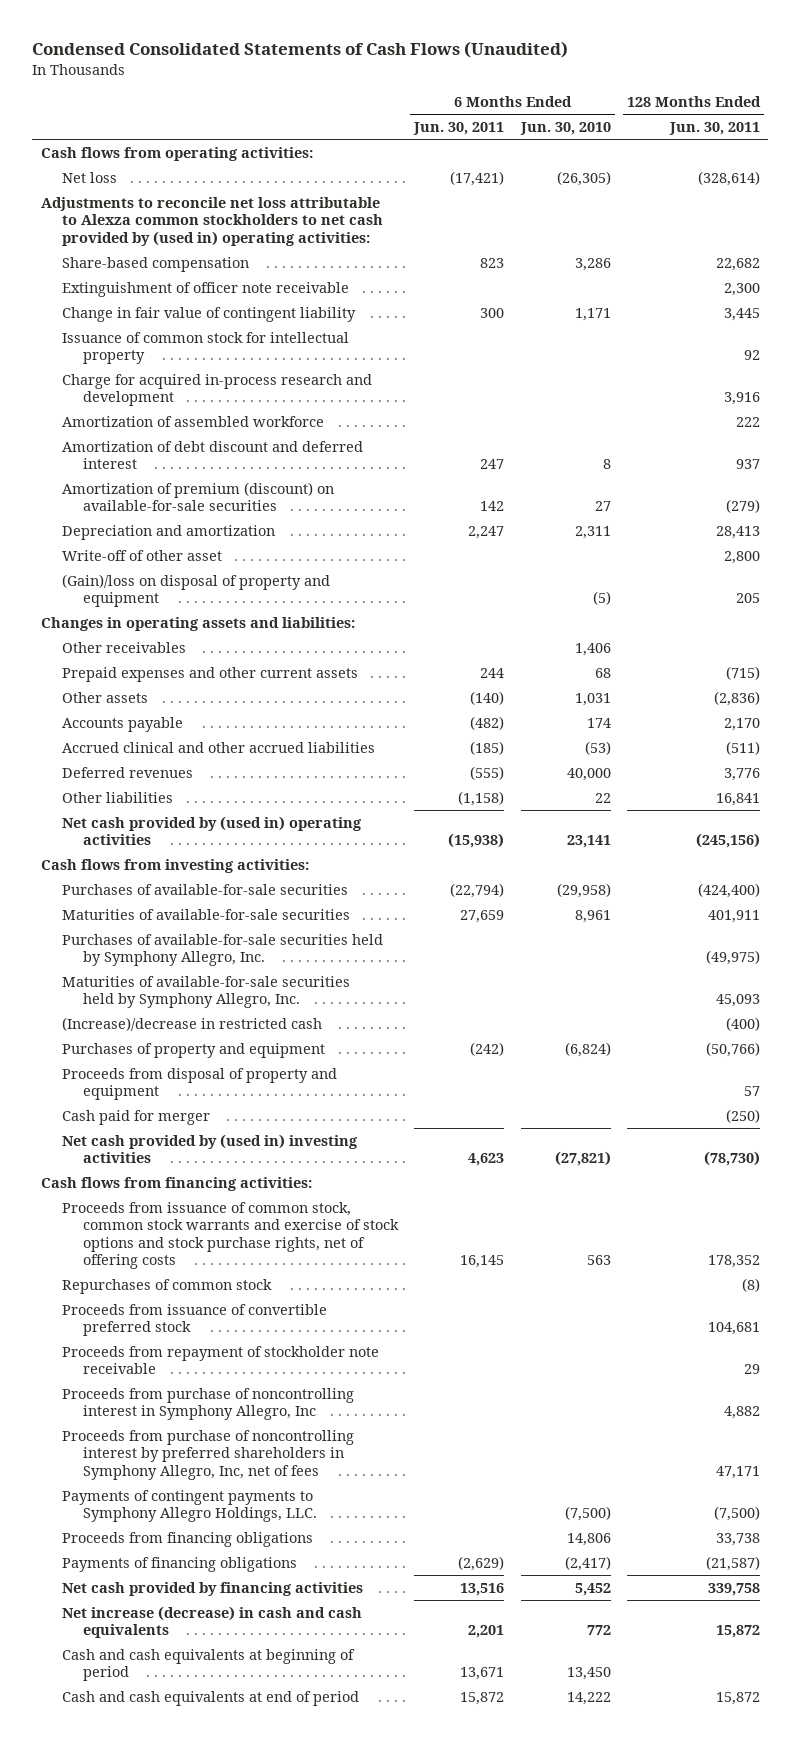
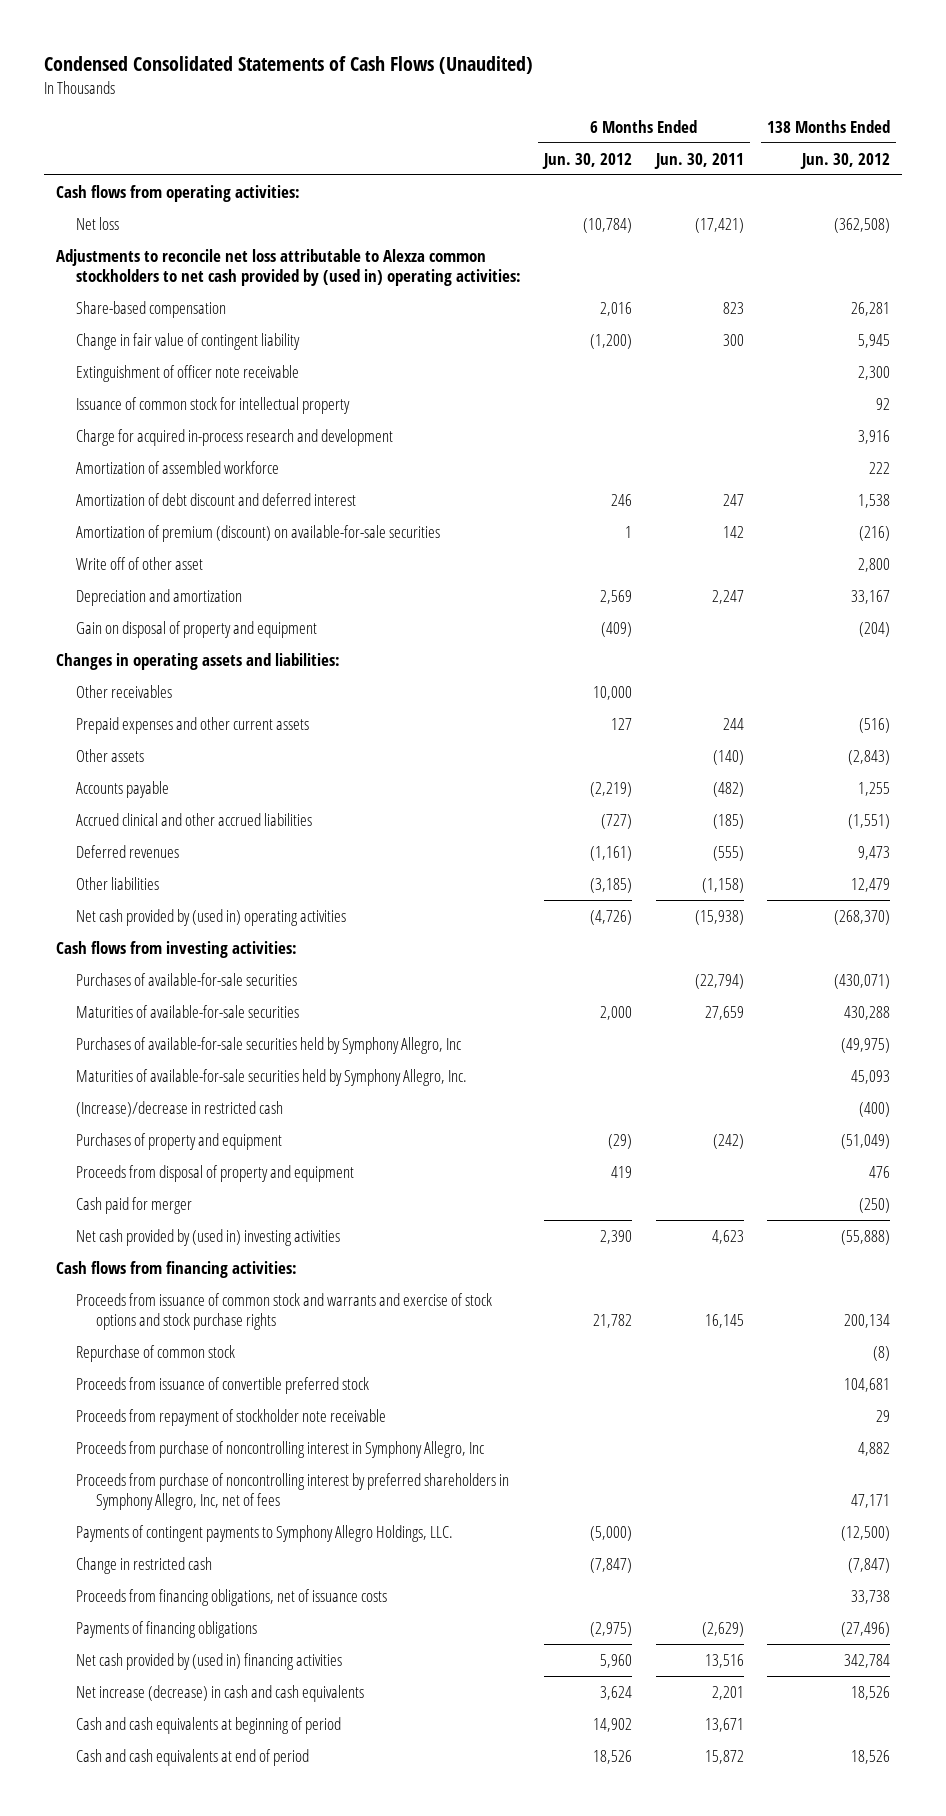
- | 6 Months Ended Jun. 30, 2011 | 6 Months Ended Jun. 30, 2010 | 128 Months Ended Jun. 30, 2011
+ | 6 Months Ended Jun. 30, 2012 | 6 Months Ended Jun. 30, 2011 | 138 Months Ended Jun. 30, 2012
moved down: Extinguishment of officer note receivable | | | 2,300
+ Write off of other asset | | | 2,800
- Write-off of other asset | | | 2,800
- (Gain)/loss on disposal of property and equipment | | (5) | 205
+ Gain on disposal of property and equipment | (409) | | (204)
- Purchases of available-for-sale securities held by Symphony Allegro, Inc. | | | (49,975)
+ Purchases of available-for-sale securities held by Symphony Allegro, Inc | | | (49,975)
- Proceeds from issuance of common stock, common stock warrants and exercise of stock options and stock purchase rights, net of offering costs | 16,145 | 563 | 178,352
- Repurchases of common stock | | | (8)
+ Proceeds from issuance of common stock and warrants and exercise of stock options and stock purchase rights | 21,782 | 16,145 | 200,134
+ Repurchase of common stock | | | (8)
- Proceeds from financing obligations | | 14,806 | 33,738
+ Change in restricted cash | (7,847) | | (7,847)
+ Proceeds from financing obligations, net of issuance costs | | | 33,738
- Net cash provided by financing activities | 13,516 | 5,452 | 339,758
+ Net cash provided by (used in) financing activities | 5,960 | 13,516 | 342,784

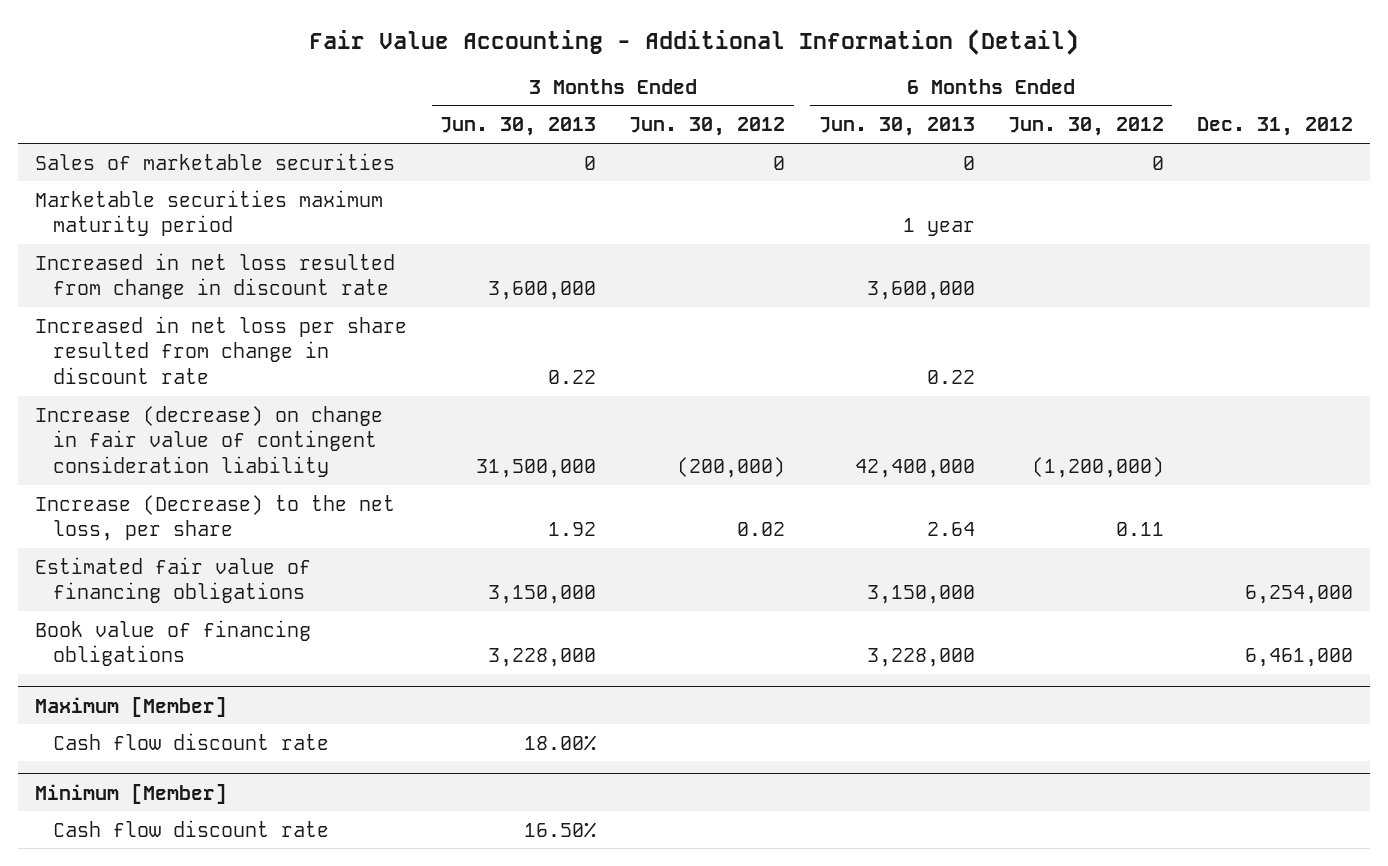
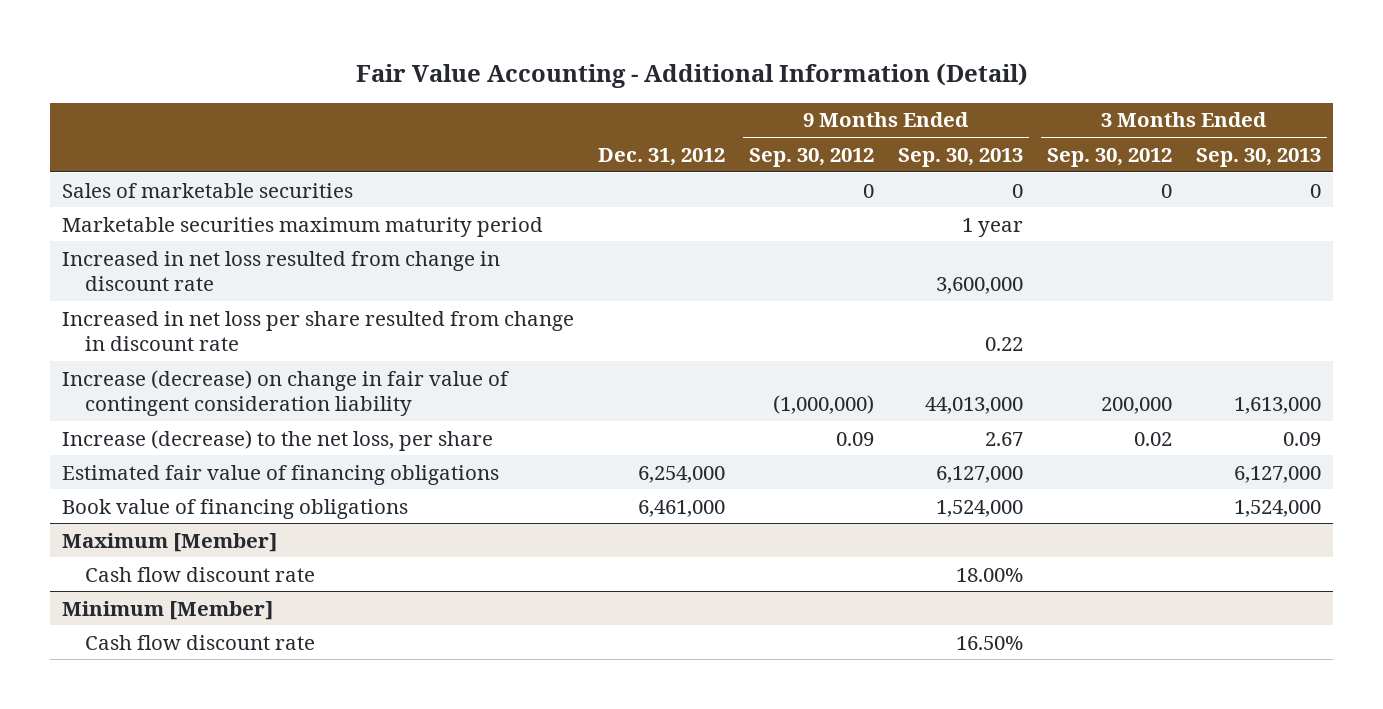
- | 3 Months Ended Jun. 30, 2013 | 3 Months Ended Jun. 30, 2012 | 6 Months Ended Jun. 30, 2013 | 6 Months Ended Jun. 30, 2012 | Dec. 31, 2012
+ | Dec. 31, 2012 | 9 Months Ended Sep. 30, 2012 | 9 Months Ended Sep. 30, 2013 | 3 Months Ended Sep. 30, 2012 | 3 Months Ended Sep. 30, 2013
- Increase (Decrease) to the net loss, per share | 1.92 | 0.02 | 2.64 | 0.11 |
+ Increase (decrease) to the net loss, per share | | 0.09 | 2.67 | 0.02 | 0.09

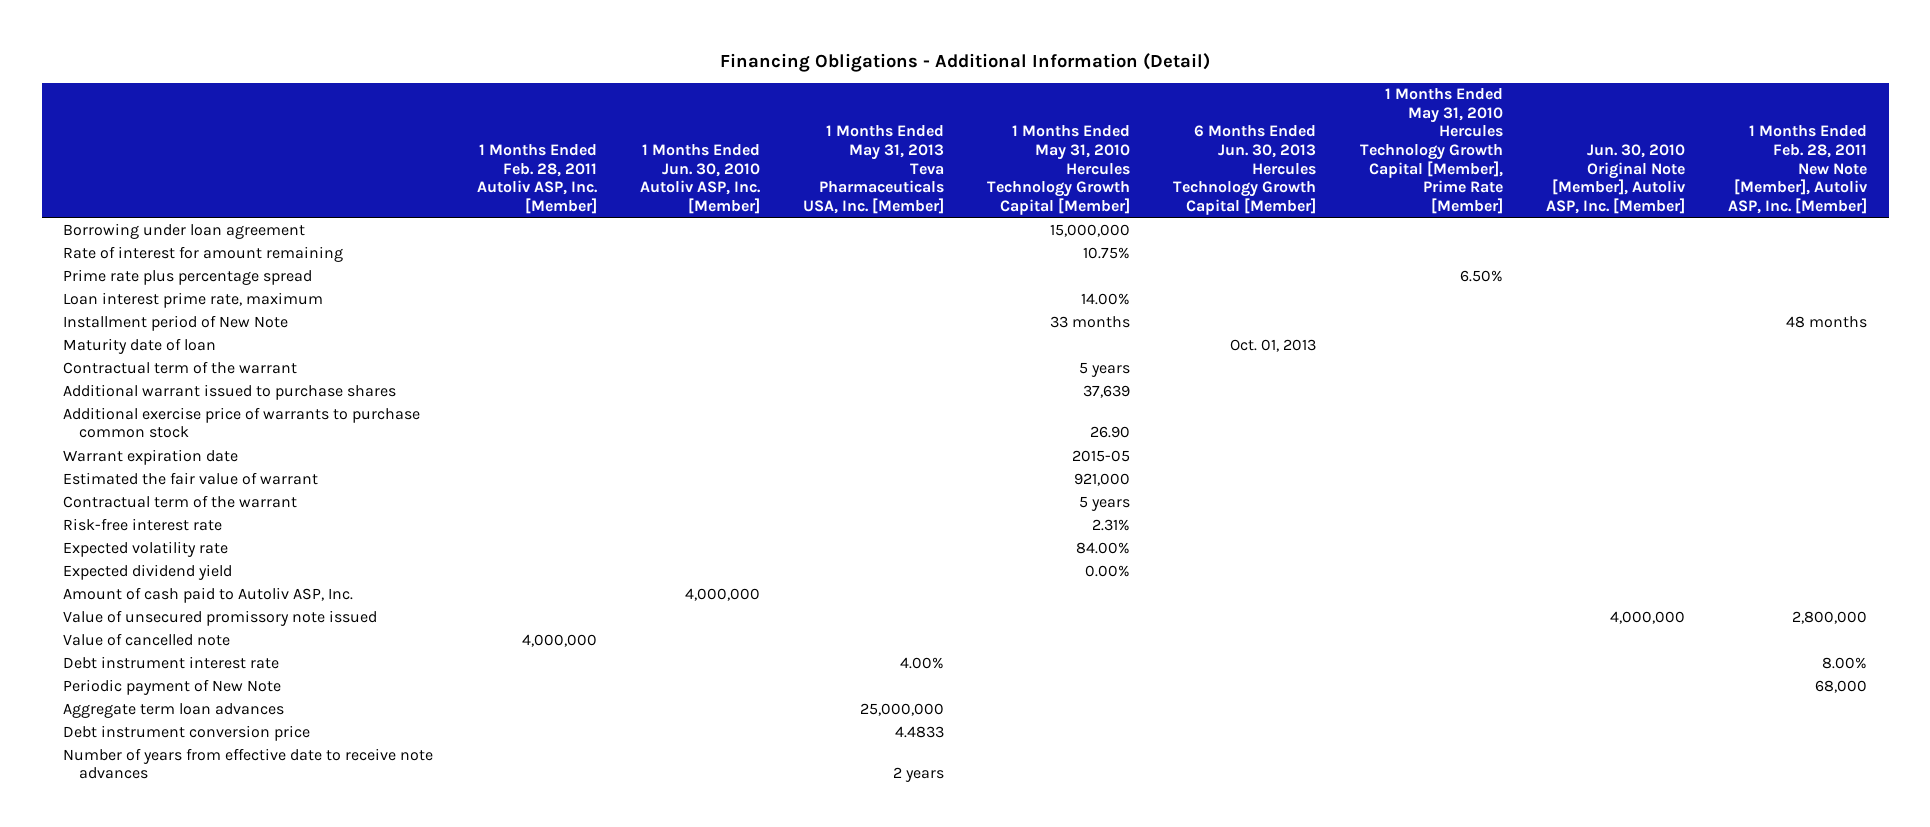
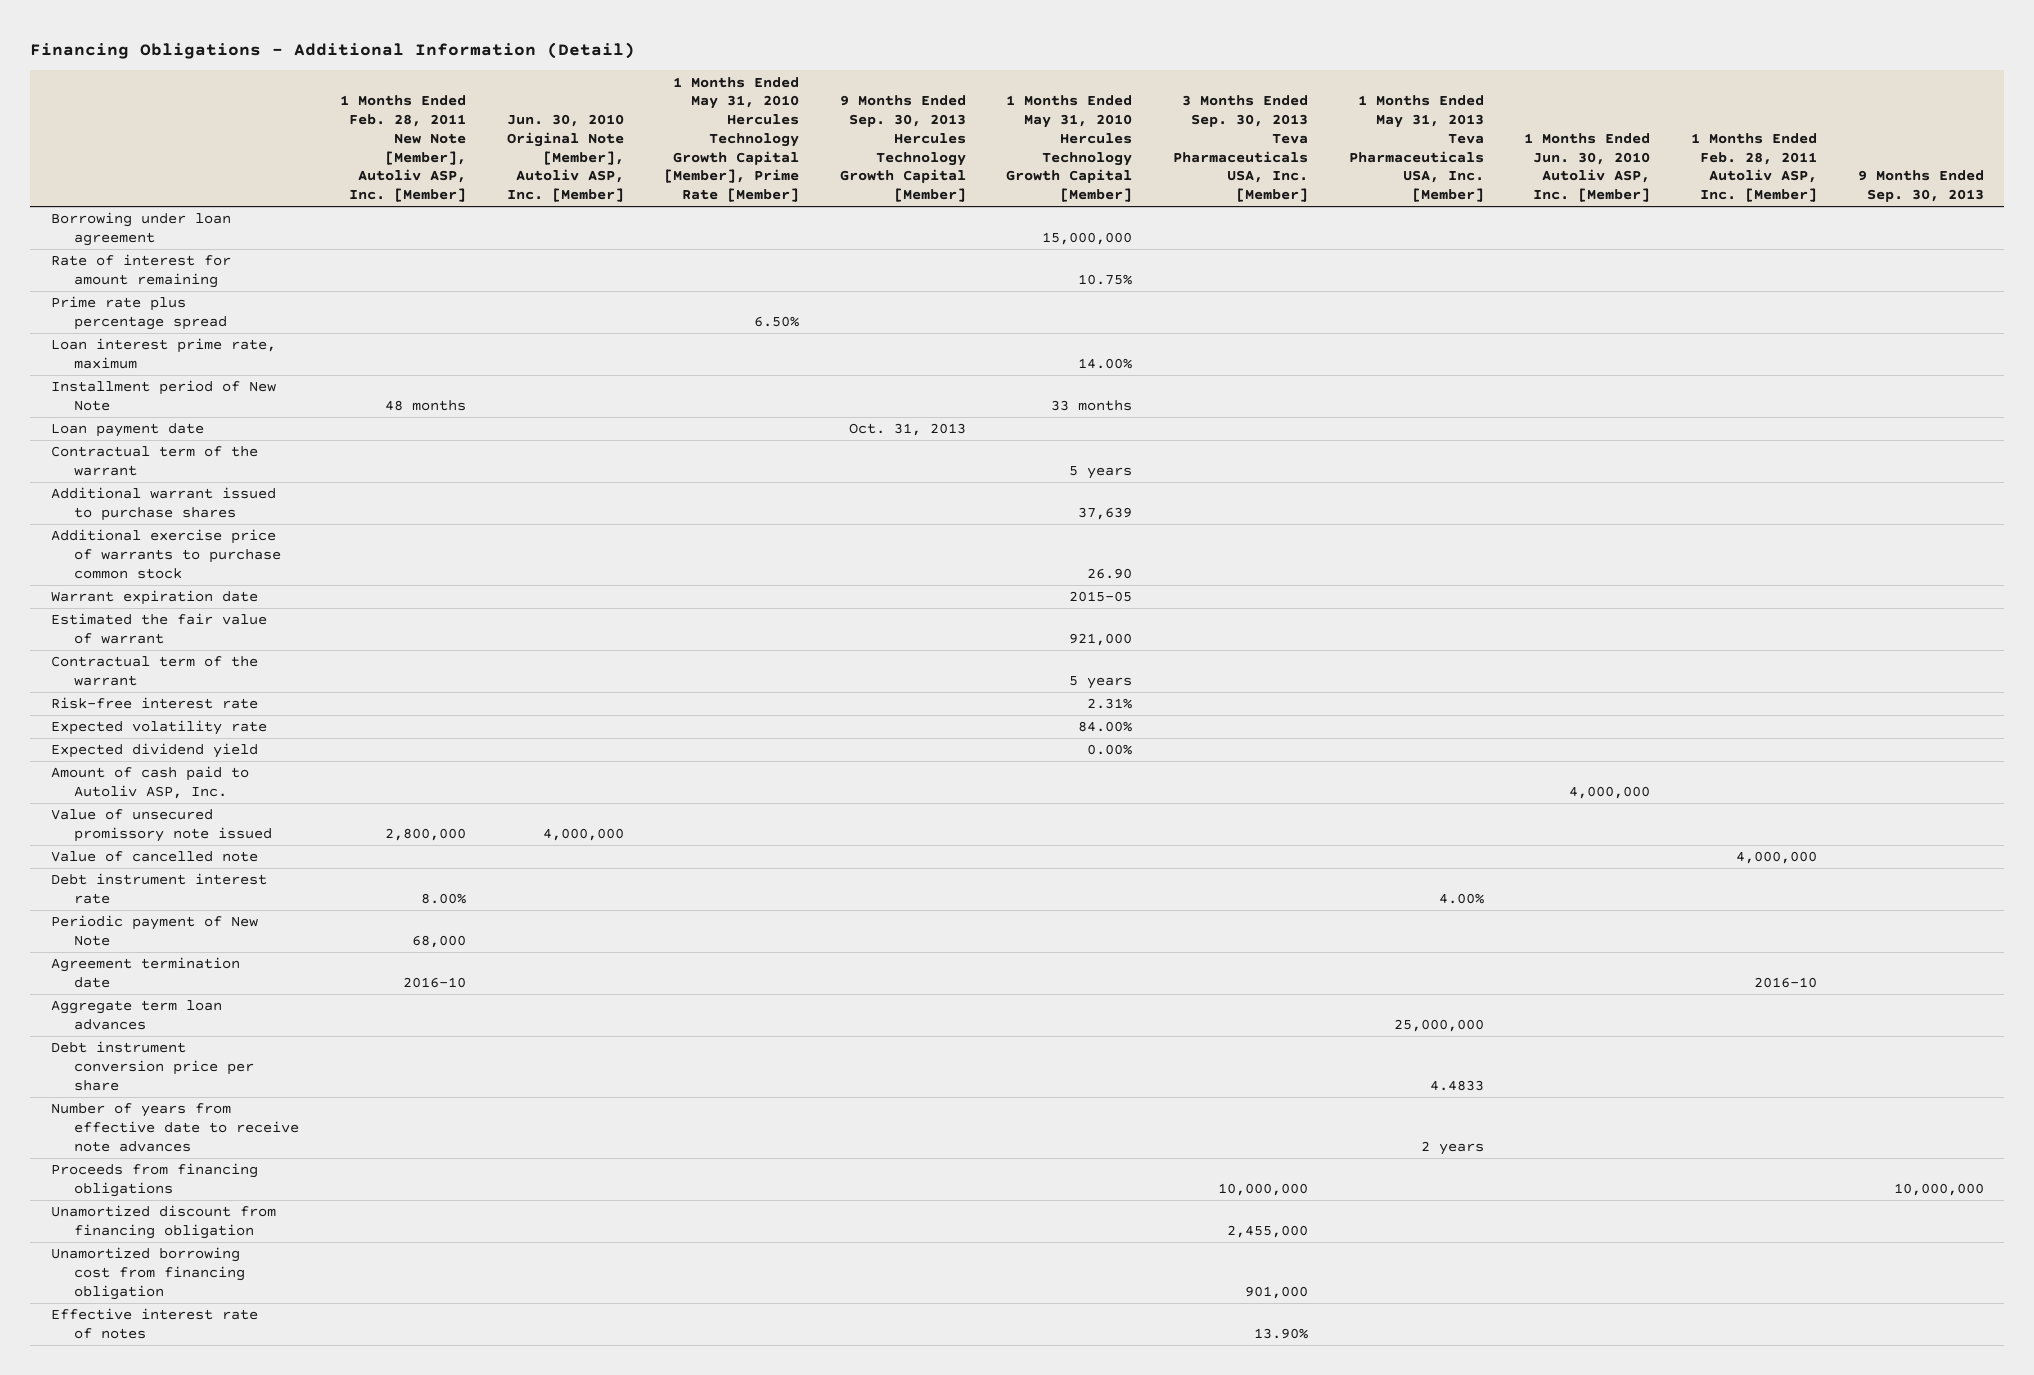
- | 1 Months Ended Feb. 28, 2011 Autoliv ASP, Inc. [Member] | 1 Months Ended Jun. 30, 2010 Autoliv ASP, Inc. [Member] | 1 Months Ended May 31, 2013 Teva Pharmaceuticals USA, Inc. [Member] | 1 Months Ended May 31, 2010 Hercules Technology Growth Capital [Member] | 6 Months Ended Jun. 30, 2013 Hercules Technology Growth Capital [Member] | 1 Months Ended May 31, 2010 Hercules Technology Growth Capital [Member], Prime Rate [Member] | Jun. 30, 2010 Original Note [Member], Autoliv ASP, Inc. [Member] | 1 Months Ended Feb. 28, 2011 New Note [Member], Autoliv ASP, Inc. [Member]
+ | 1 Months Ended Feb. 28, 2011 New Note [Member], Autoliv ASP, Inc. [Member] | Jun. 30, 2010 Original Note [Member], Autoliv ASP, Inc. [Member] | 1 Months Ended May 31, 2010 Hercules Technology Growth Capital [Member], Prime Rate [Member] | 9 Months Ended Sep. 30, 2013 Hercules Technology Growth Capital [Member] | 1 Months Ended May 31, 2010 Hercules Technology Growth Capital [Member] | 3 Months Ended Sep. 30, 2013 Teva Pharmaceuticals USA, Inc. [Member] | 1 Months Ended May 31, 2013 Teva Pharmaceuticals USA, Inc. [Member] | 1 Months Ended Jun. 30, 2010 Autoliv ASP, Inc. [Member] | 1 Months Ended Feb. 28, 2011 Autoliv ASP, Inc. [Member] | 9 Months Ended Sep. 30, 2013
- Maturity date of loan | | | | | Oct. 01, 2013 | | |
+ Loan payment date | | | | Oct. 31, 2013 | | | | | |
+ Agreement termination date | 2016-10 | | | | | | | | 2016-10 |
- Debt instrument conversion price | | | 4.4833 | | | | |
+ Debt instrument conversion price per share | | | | | | | 4.4833 | | |
+ Proceeds from financing obligations | | | | | | 10,000,000 | | | | 10,000,000
+ Unamortized discount from financing obligation | | | | | | 2,455,000 | | | |
+ Unamortized borrowing cost from financing obligation | | | | | | 901,000 | | | |
+ Effective interest rate of notes | | | | | | 13.90% | | | |

